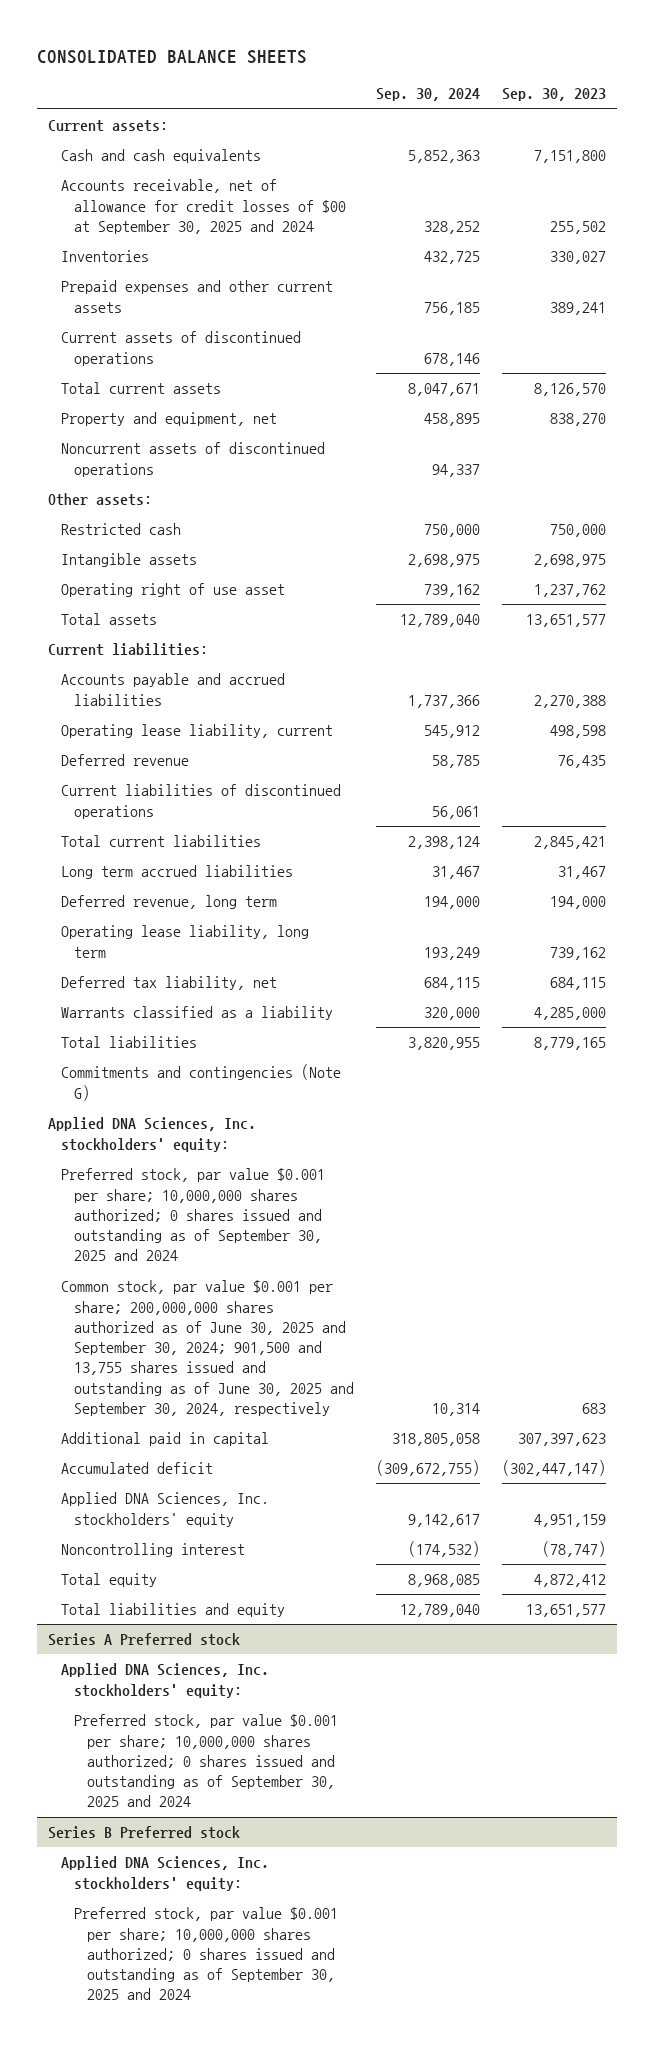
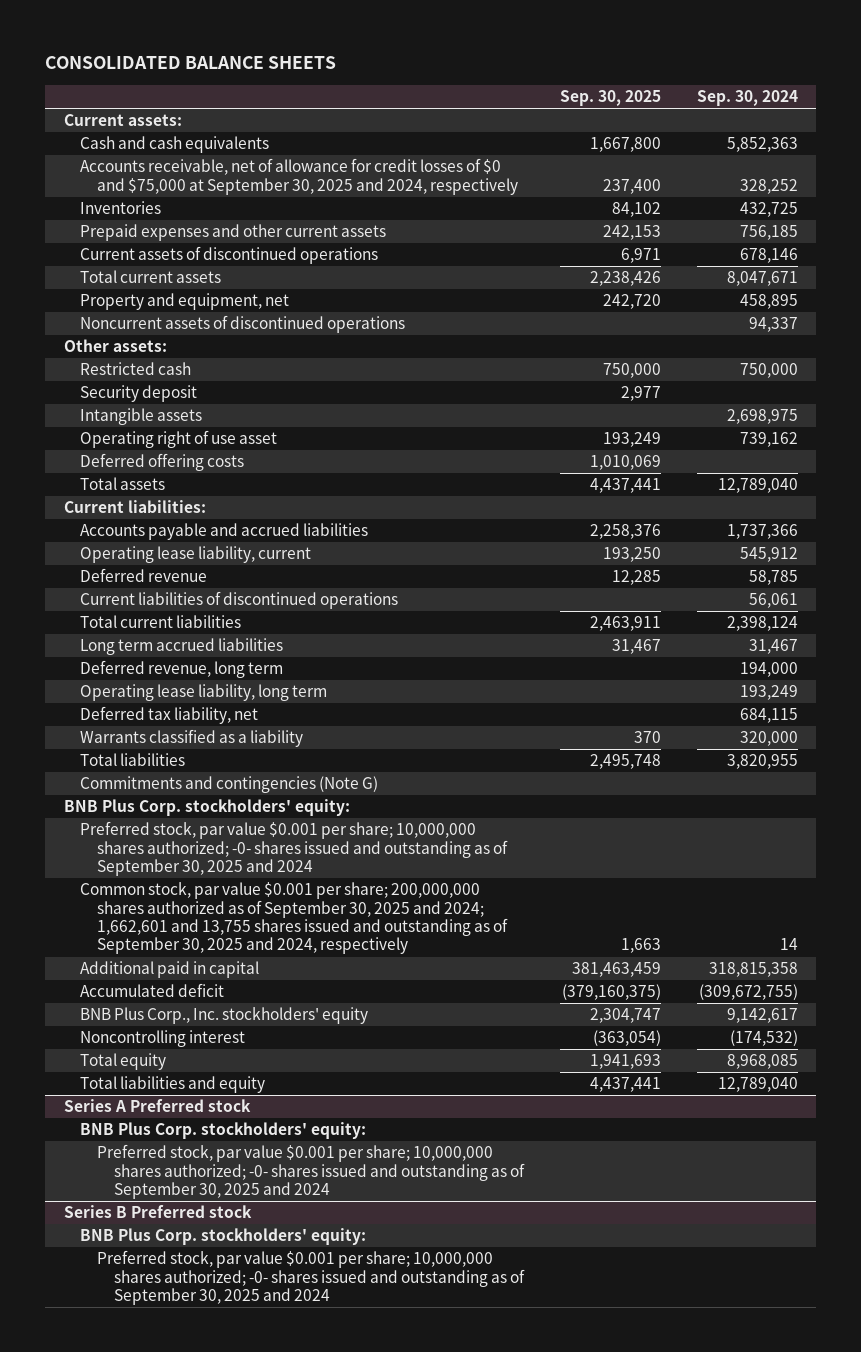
- | Sep. 30, 2024 | Sep. 30, 2023
+ | Sep. 30, 2025 | Sep. 30, 2024
- Accounts receivable, net of allowance for credit losses of $00 at September 30, 2025 and 2024 | 328,252 | 255,502
+ Accounts receivable, net of allowance for credit losses of $0 and $75,000 at September 30, 2025 and 2024, respectively | 237,400 | 328,252
+ Security deposit | 2,977 |
+ Deferred offering costs | 1,010,069 |
- Applied DNA Sciences, Inc. stockholders' equity:
- Preferred stock, par value $0.001 per share; 10,000,000 shares authorized; 0 shares issued and outstanding as of September 30, 2025 and 2024
- Common stock, par value $0.001 per share; 200,000,000 shares authorized as of June 30, 2025 and September 30, 2024; 901,500 and 13,755 shares issued and outstanding as of June 30, 2025 and September 30, 2024, respectively | 10,314 | 683
- Additional paid in capital | 318,805,058 | 307,397,623
+ BNB Plus Corp. stockholders' equity:
+ Preferred stock, par value $0.001 per share; 10,000,000 shares authorized; -0- shares issued and outstanding as of September 30, 2025 and 2024
+ Common stock, par value $0.001 per share; 200,000,000 shares authorized as of September 30, 2025 and 2024; 1,662,601 and 13,755 shares issued and outstanding as of September 30, 2025 and 2024, respectively | 1,663 | 14
+ Additional paid in capital | 381,463,459 | 318,815,358
- Applied DNA Sciences, Inc. stockholders' equity | 9,142,617 | 4,951,159
+ BNB Plus Corp., Inc. stockholders' equity | 2,304,747 | 9,142,617
@ Series A Preferred stock
- Applied DNA Sciences, Inc. stockholders' equity:
- Preferred stock, par value $0.001 per share; 10,000,000 shares authorized; 0 shares issued and outstanding as of September 30, 2025 and 2024
+ BNB Plus Corp. stockholders' equity:
+ Preferred stock, par value $0.001 per share; 10,000,000 shares authorized; -0- shares issued and outstanding as of September 30, 2025 and 2024
@ Series B Preferred stock
- Applied DNA Sciences, Inc. stockholders' equity:
- Preferred stock, par value $0.001 per share; 10,000,000 shares authorized; 0 shares issued and outstanding as of September 30, 2025 and 2024
+ BNB Plus Corp. stockholders' equity:
+ Preferred stock, par value $0.001 per share; 10,000,000 shares authorized; -0- shares issued and outstanding as of September 30, 2025 and 2024

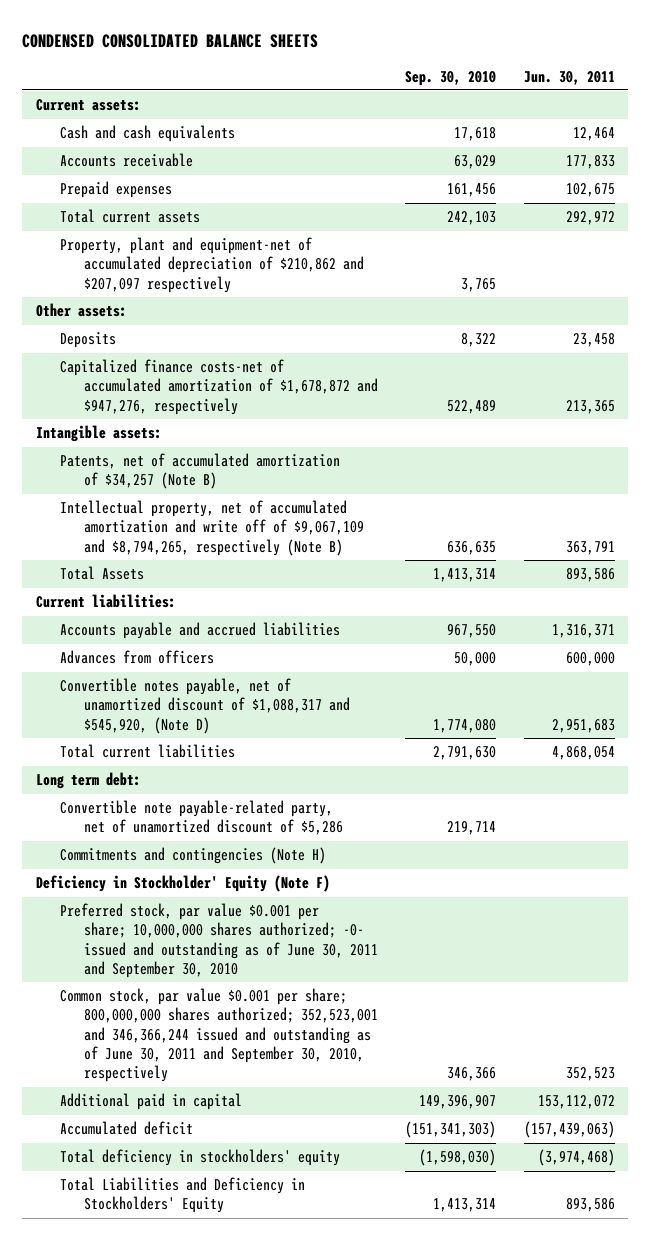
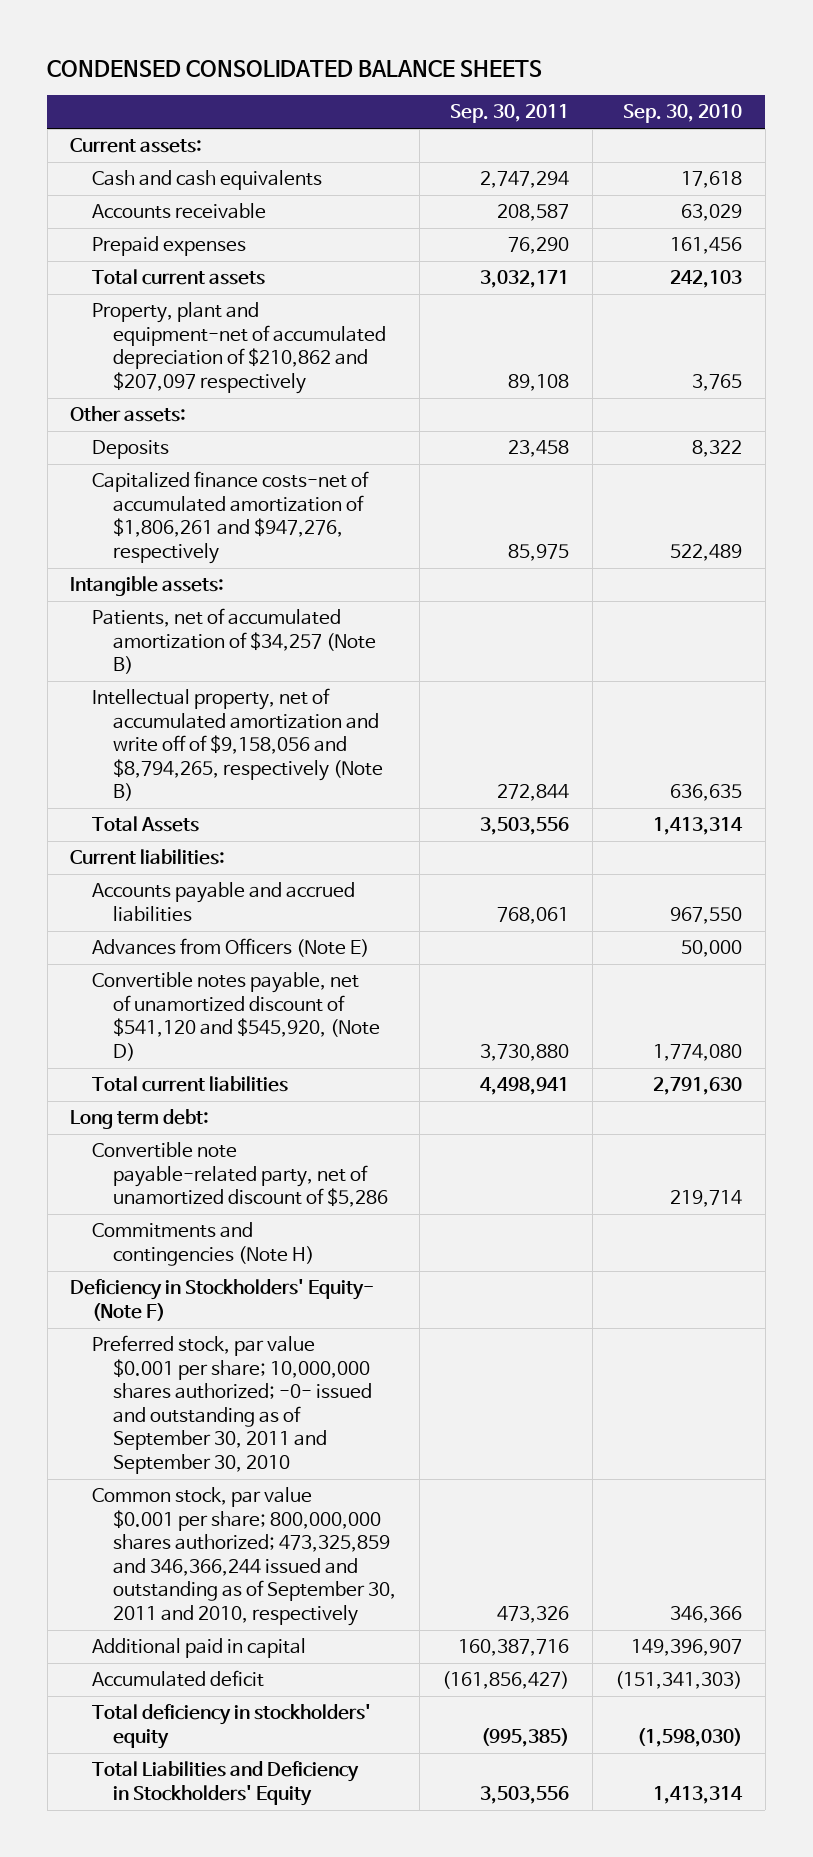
- | Sep. 30, 2010 | Jun. 30, 2011
+ | Sep. 30, 2011 | Sep. 30, 2010
- Capitalized finance costs-net of accumulated amortization of $1,678,872 and $947,276, respectively | 522,489 | 213,365
+ Capitalized finance costs-net of accumulated amortization of $1,806,261 and $947,276, respectively | 85,975 | 522,489
- Patents, net of accumulated amortization of $34,257 (Note B)
- Intellectual property, net of accumulated amortization and write off of $9,067,109 and $8,794,265, respectively (Note B) | 636,635 | 363,791
+ Patients, net of accumulated amortization of $34,257 (Note B)
+ Intellectual property, net of accumulated amortization and write off of $9,158,056 and $8,794,265, respectively (Note B) | 272,844 | 636,635
- Advances from officers | 50,000 | 600,000
- Convertible notes payable, net of unamortized discount of $1,088,317 and $545,920, (Note D) | 1,774,080 | 2,951,683
+ Advances from Officers (Note E) | | 50,000
+ Convertible notes payable, net of unamortized discount of $541,120 and $545,920, (Note D) | 3,730,880 | 1,774,080
- Deficiency in Stockholder' Equity (Note F)
- Preferred stock, par value $0.001 per share; 10,000,000 shares authorized; -0- issued and outstanding as of June 30, 2011 and September 30, 2010
- Common stock, par value $0.001 per share; 800,000,000 shares authorized; 352,523,001 and 346,366,244 issued and outstanding as of June 30, 2011 and September 30, 2010, respectively | 346,366 | 352,523
+ Deficiency in Stockholders' Equity- (Note F)
+ Preferred stock, par value $0.001 per share; 10,000,000 shares authorized; -0- issued and outstanding as of September 30, 2011 and September 30, 2010
+ Common stock, par value $0.001 per share; 800,000,000 shares authorized; 473,325,859 and 346,366,244 issued and outstanding as of September 30, 2011 and 2010, respectively | 473,326 | 346,366

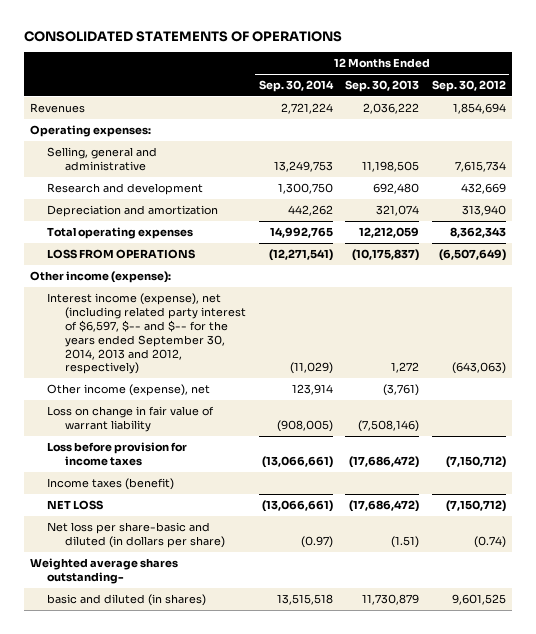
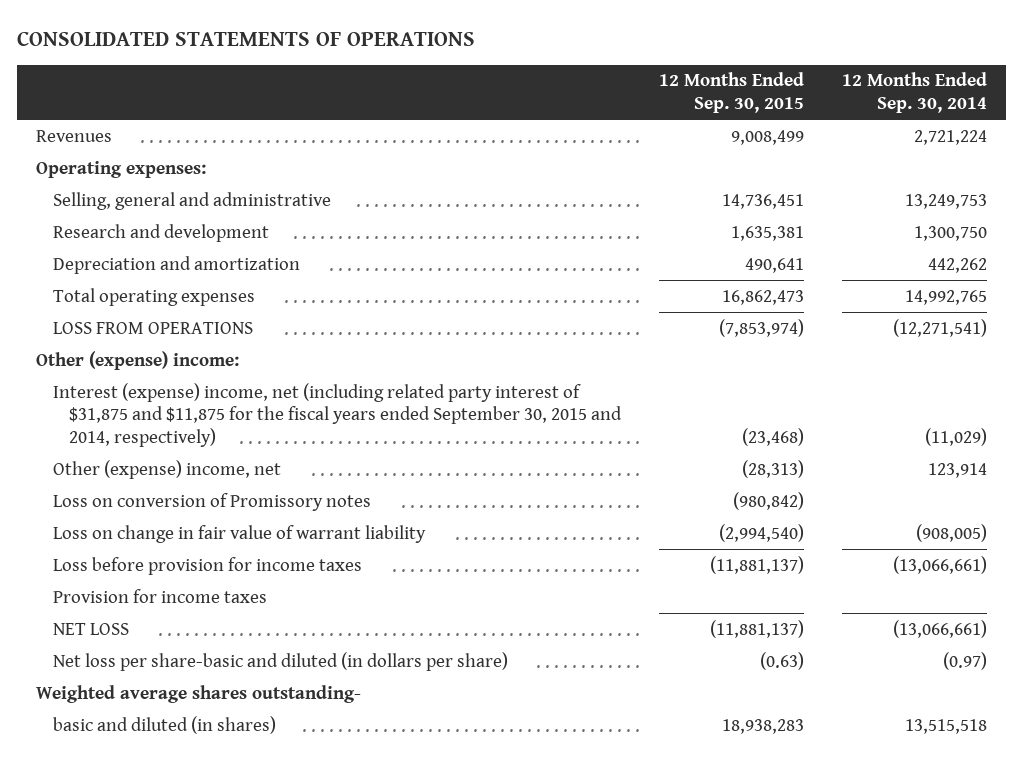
- | 12 Months Ended Sep. 30, 2014 | 12 Months Ended Sep. 30, 2013 | 12 Months Ended Sep. 30, 2012
+ | 12 Months Ended Sep. 30, 2015 | 12 Months Ended Sep. 30, 2014
- Other income (expense):
- Interest income (expense), net (including related party interest of $6,597, $-- and $-- for the years ended September 30, 2014, 2013 and 2012, respectively) | (11,029) | 1,272 | (643,063)
- Other income (expense), net | 123,914 | (3,761) |
+ Other (expense) income:
+ Interest (expense) income, net (including related party interest of $31,875 and $11,875 for the fiscal years ended September 30, 2015 and 2014, respectively) | (23,468) | (11,029)
+ Other (expense) income, net | (28,313) | 123,914
+ Loss on conversion of Promissory notes | (980,842) |
- Income taxes (benefit)
+ Provision for income taxes

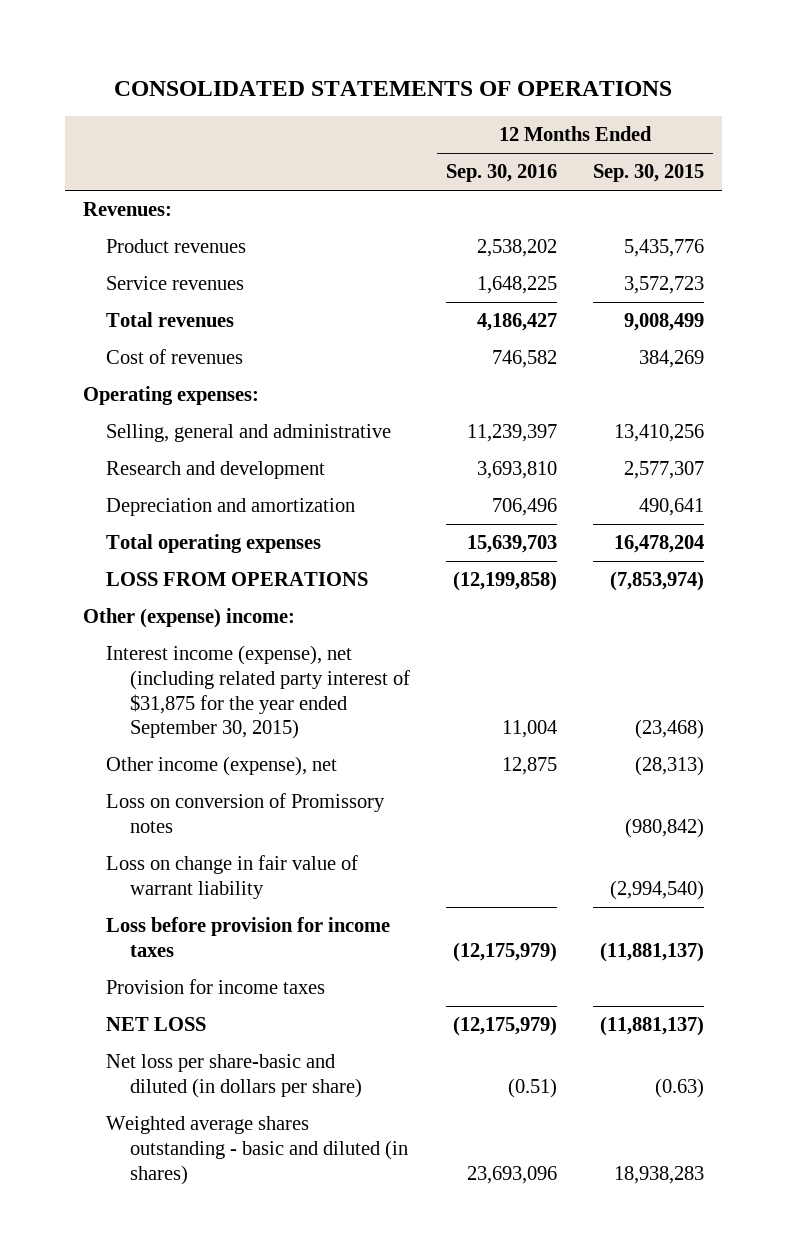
- | 12 Months Ended Sep. 30, 2015 | 12 Months Ended Sep. 30, 2014
+ | 12 Months Ended Sep. 30, 2016 | 12 Months Ended Sep. 30, 2015
- Revenues | 9,008,499 | 2,721,224
+ Revenues:
+ Product revenues | 2,538,202 | 5,435,776
+ Service revenues | 1,648,225 | 3,572,723
+ Total revenues | 4,186,427 | 9,008,499
+ Cost of revenues | 746,582 | 384,269
- Selling, general and administrative | 14,736,451 | 13,249,753
- Research and development | 1,635,381 | 1,300,750
+ Selling, general and administrative | 11,239,397 | 13,410,256
+ Research and development | 3,693,810 | 2,577,307
- Total operating expenses | 16,862,473 | 14,992,765
+ Total operating expenses | 15,639,703 | 16,478,204
- Interest (expense) income, net (including related party interest of $31,875 and $11,875 for the fiscal years ended September 30, 2015 and 2014, respectively) | (23,468) | (11,029)
- Other (expense) income, net | (28,313) | 123,914
+ Interest income (expense), net (including related party interest of $31,875 for the year ended September 30, 2015) | 11,004 | (23,468)
+ Other income (expense), net | 12,875 | (28,313)
- Weighted average shares outstanding-
- basic and diluted (in shares) | 18,938,283 | 13,515,518
+ Weighted average shares outstanding - basic and diluted (in shares) | 23,693,096 | 18,938,283

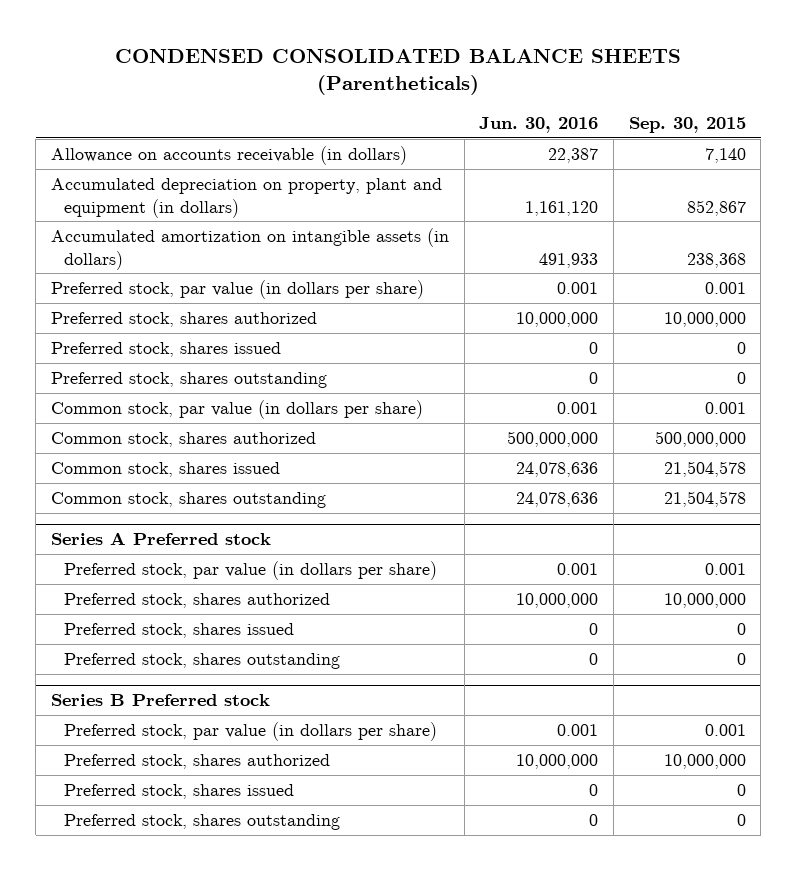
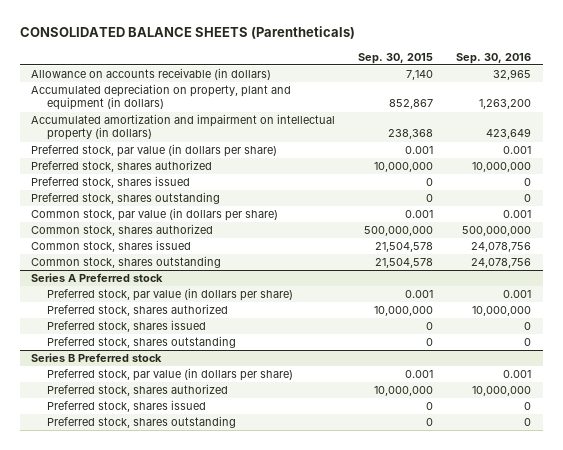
- CONDENSED CONSOLIDATED BALANCE SHEETS (Parentheticals)
+ CONSOLIDATED BALANCE SHEETS (Parentheticals)
- | Jun. 30, 2016 | Sep. 30, 2015
+ | Sep. 30, 2015 | Sep. 30, 2016
- Accumulated amortization on intangible assets (in dollars) | 491,933 | 238,368
+ Accumulated amortization and impairment on intellectual property (in dollars) | 238,368 | 423,649

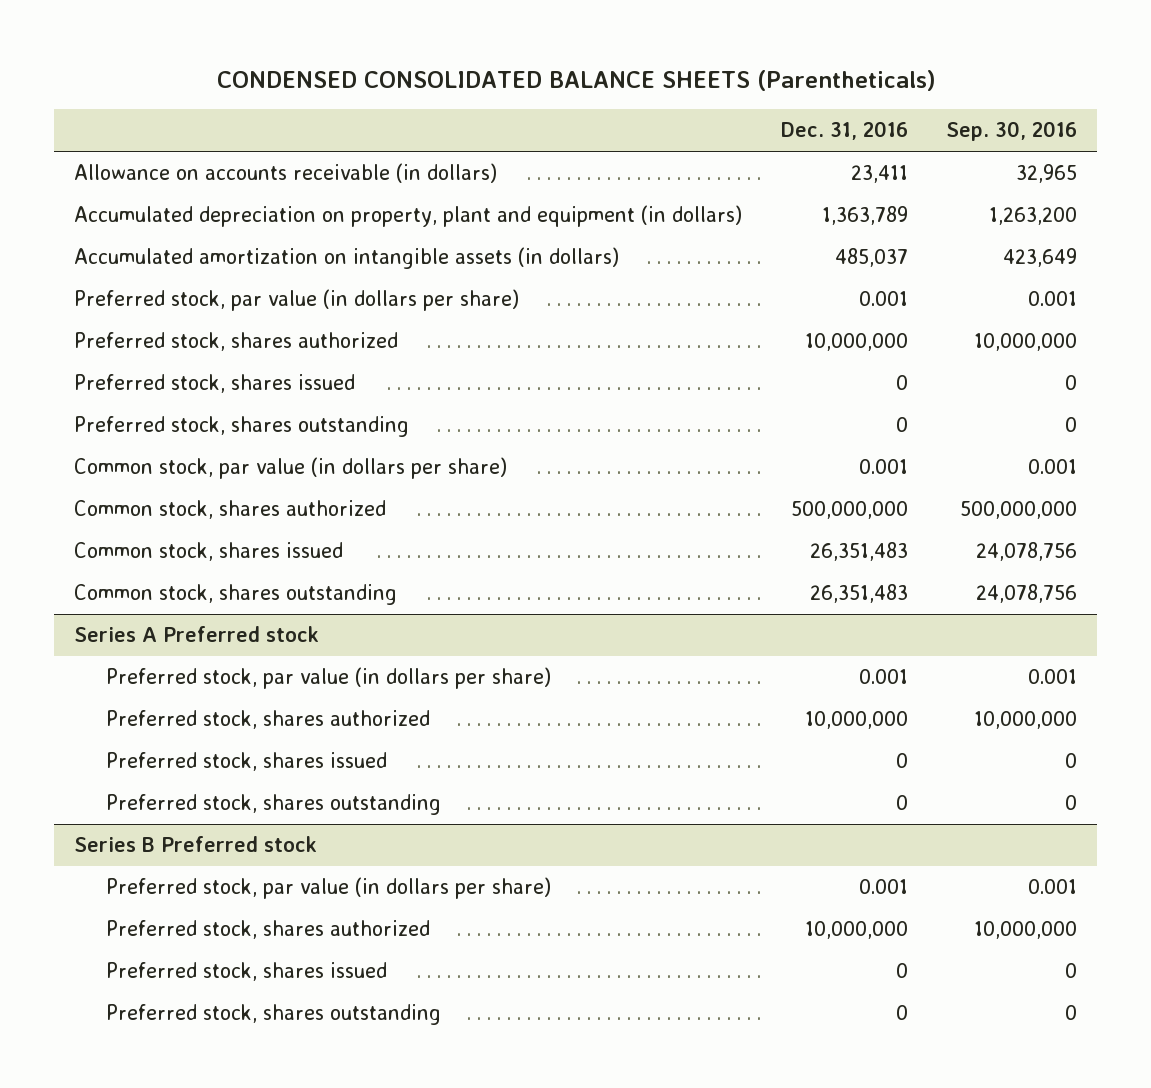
- CONSOLIDATED BALANCE SHEETS (Parentheticals)
+ CONDENSED CONSOLIDATED BALANCE SHEETS (Parentheticals)
- | Sep. 30, 2015 | Sep. 30, 2016
+ | Dec. 31, 2016 | Sep. 30, 2016
- Accumulated amortization and impairment on intellectual property (in dollars) | 238,368 | 423,649
+ Accumulated amortization on intangible assets (in dollars) | 485,037 | 423,649

